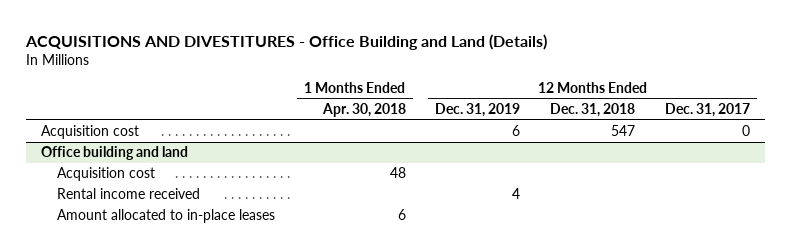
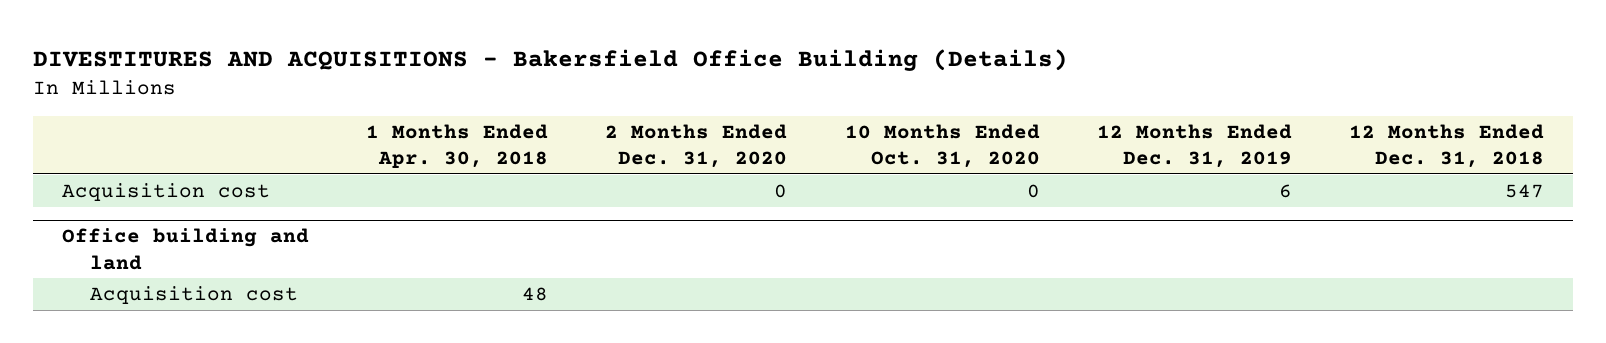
- ACQUISITIONS AND DIVESTITURES - Office Building and Land (Details)
+ DIVESTITURES AND ACQUISITIONS - Bakersfield Office Building (Details)
- | 1 Months Ended Apr. 30, 2018 | 12 Months Ended Dec. 31, 2019 | 12 Months Ended Dec. 31, 2018 | 12 Months Ended Dec. 31, 2017
+ | 1 Months Ended Apr. 30, 2018 | 2 Months Ended Dec. 31, 2020 | 10 Months Ended Oct. 31, 2020 | 12 Months Ended Dec. 31, 2019 | 12 Months Ended Dec. 31, 2018
@ Office building and land
- Rental income received | | 4 | |
- Amount allocated to in-place leases | 6 | | |

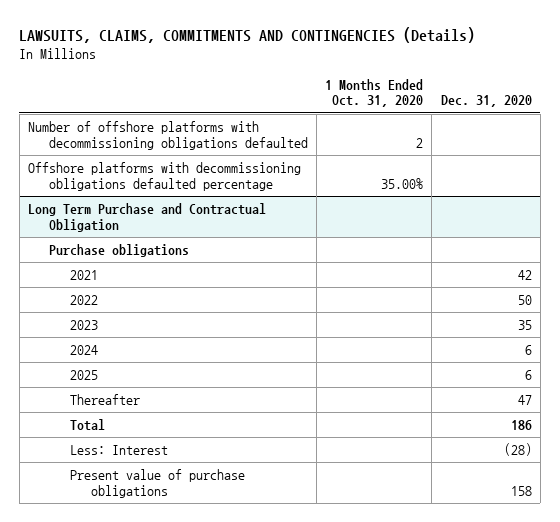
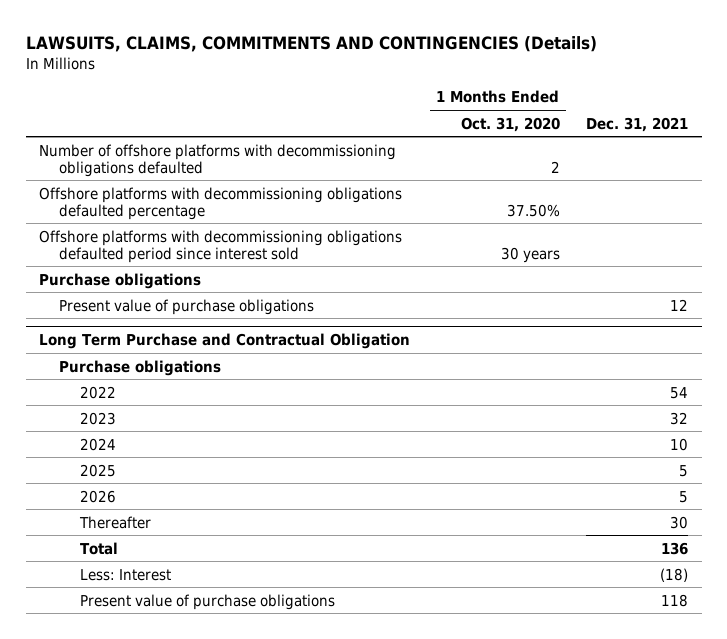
- | 1 Months Ended Oct. 31, 2020 | Dec. 31, 2020
+ | 1 Months Ended Oct. 31, 2020 | Dec. 31, 2021
- Offshore platforms with decommissioning obligations defaulted percentage | 35.00% |
+ Offshore platforms with decommissioning obligations defaulted percentage | 37.50% |
+ Offshore platforms with decommissioning obligations defaulted period since interest sold | 30 years |
+ Purchase obligations
+ Present value of purchase obligations | | 12
@ Long Term Purchase and Contractual Obligation
- 2021 | | 42
+ 2026 | | 5

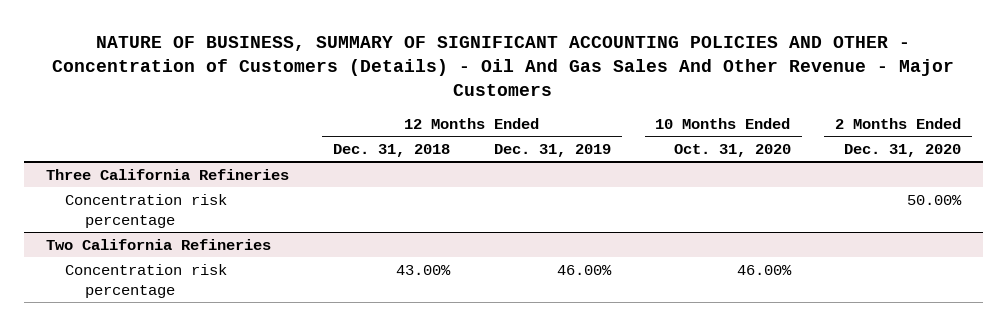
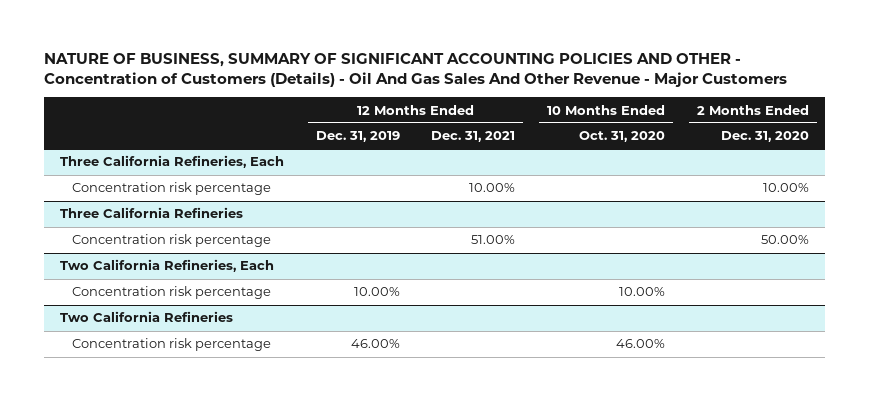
- | 12 Months Ended Dec. 31, 2018 | 12 Months Ended Dec. 31, 2019 | 10 Months Ended Oct. 31, 2020 | 2 Months Ended Dec. 31, 2020
+ | 12 Months Ended Dec. 31, 2019 | 12 Months Ended Dec. 31, 2021 | 10 Months Ended Oct. 31, 2020 | 2 Months Ended Dec. 31, 2020
+ Three California Refineries, Each
+ Concentration risk percentage | | 10.00% | | 10.00%
+ Two California Refineries, Each
+ Concentration risk percentage | 10.00% | | 10.00% |

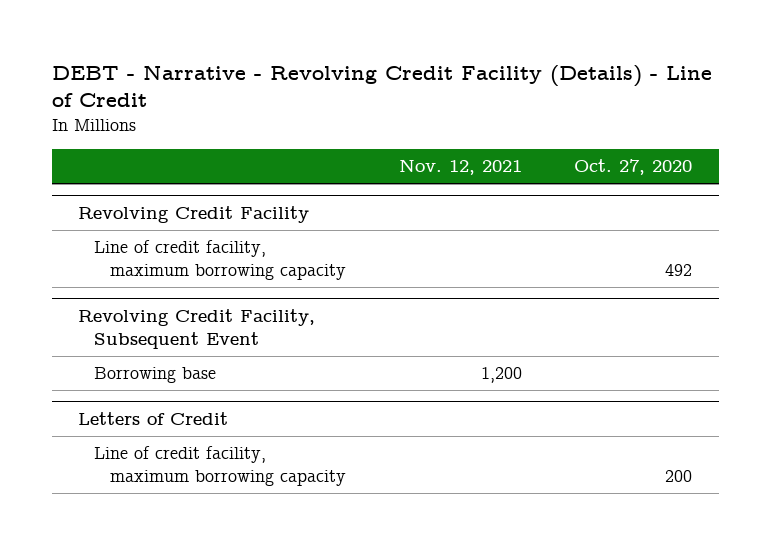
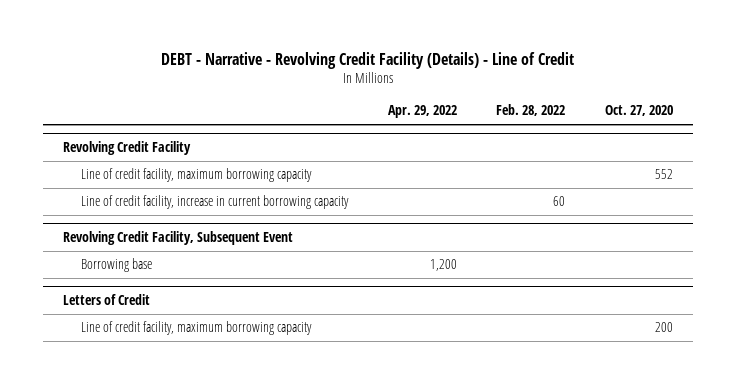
- | Nov. 12, 2021 | Oct. 27, 2020
+ | Apr. 29, 2022 | Feb. 28, 2022 | Oct. 27, 2020
@ Revolving Credit Facility
- Line of credit facility, maximum borrowing capacity | | 492
+ Line of credit facility, maximum borrowing capacity | | | 552
+ Line of credit facility, increase in current borrowing capacity | | 60 |

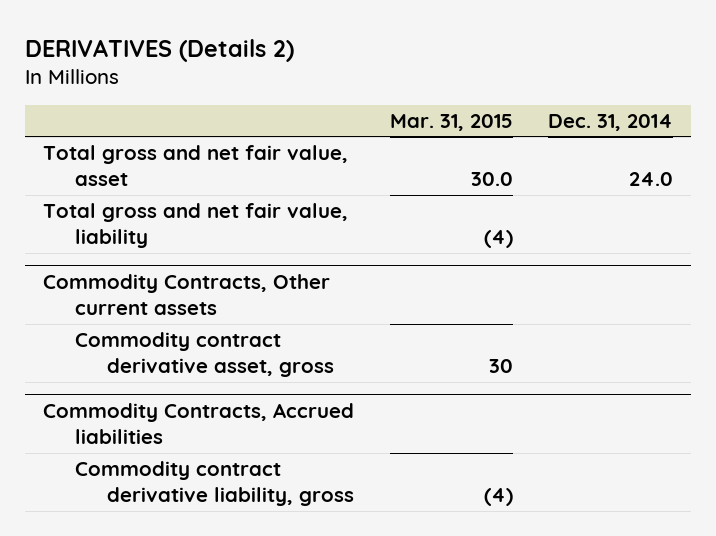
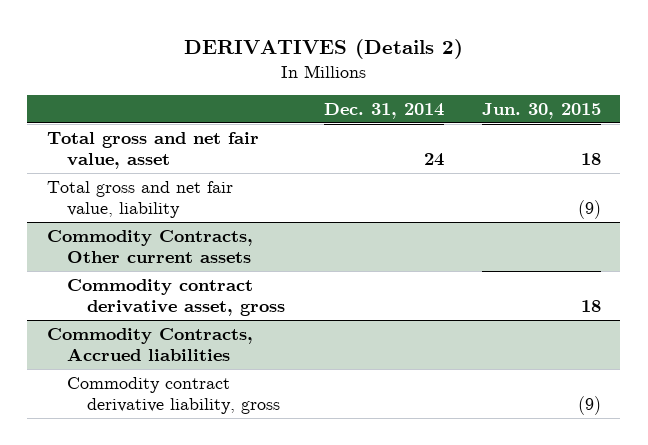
- | Mar. 31, 2015 | Dec. 31, 2014
+ | Dec. 31, 2014 | Jun. 30, 2015
- Total gross and net fair value, asset | 30.0 | 24.0
+ Total gross and net fair value, asset | 24 | 18

